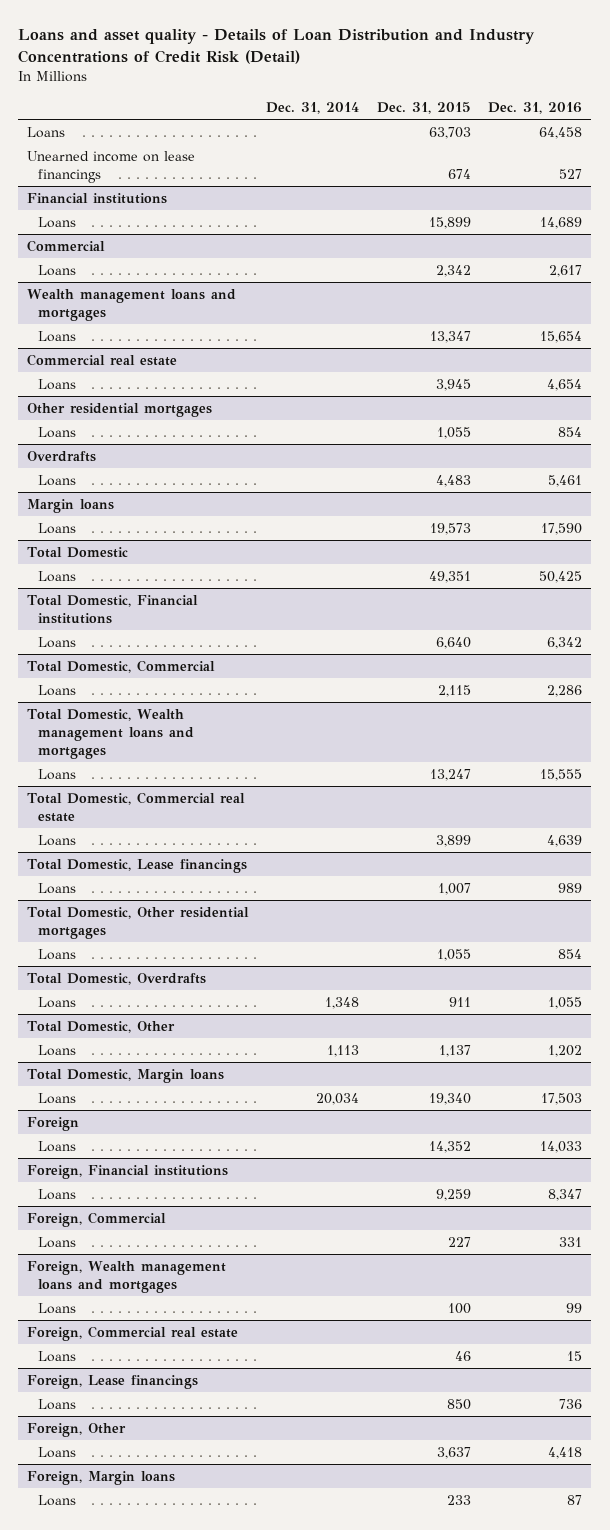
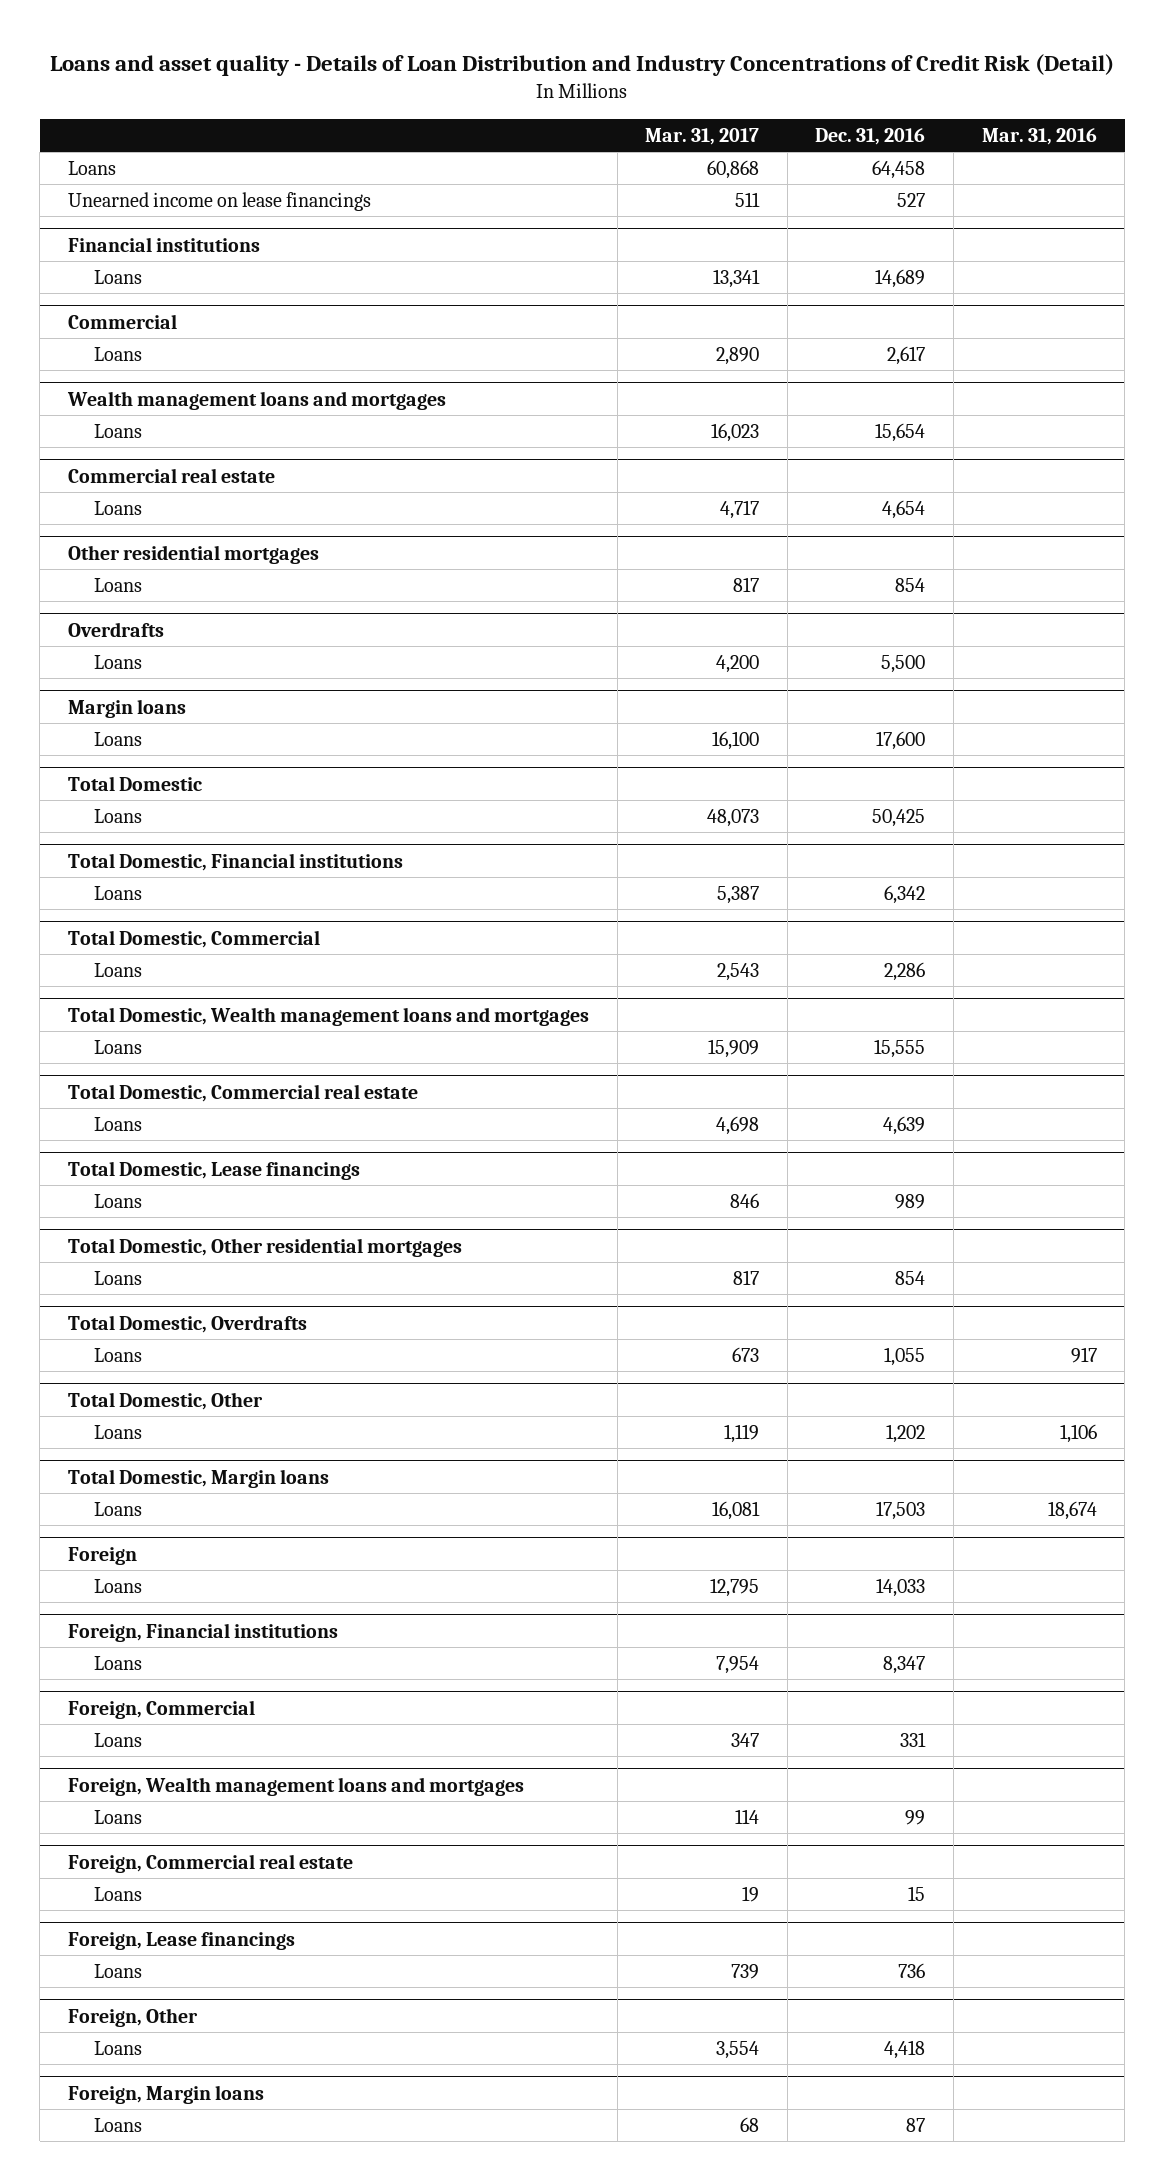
- | Dec. 31, 2014 | Dec. 31, 2015 | Dec. 31, 2016
+ | Mar. 31, 2017 | Dec. 31, 2016 | Mar. 31, 2016
@ Overdrafts
- Loans | | 4,483 | 5,461
+ Loans | 4,200 | 5,500 |
@ Margin loans
- Loans | | 19,573 | 17,590
+ Loans | 16,100 | 17,600 |

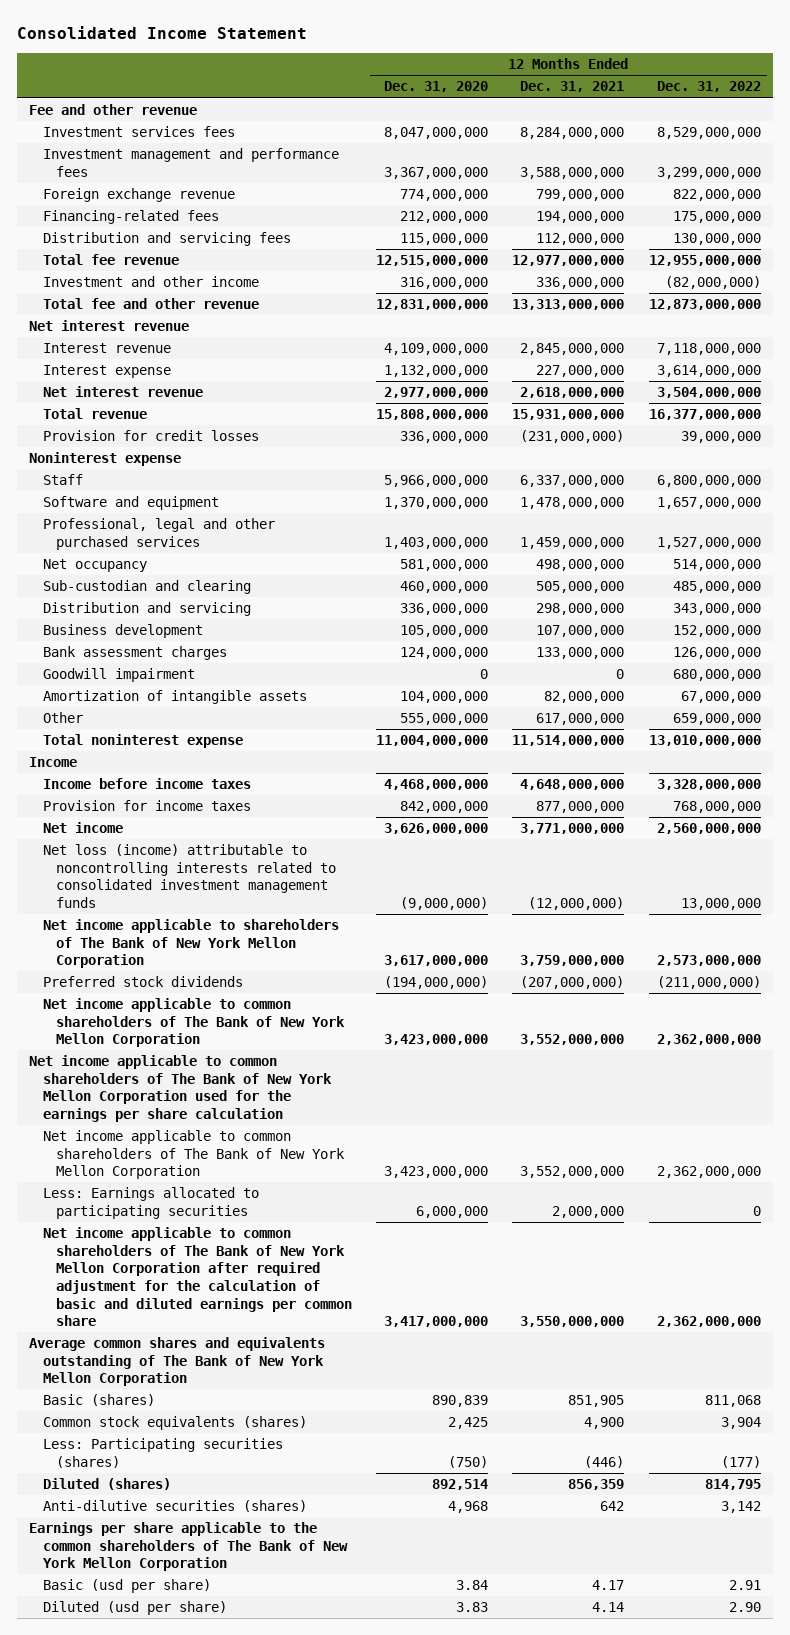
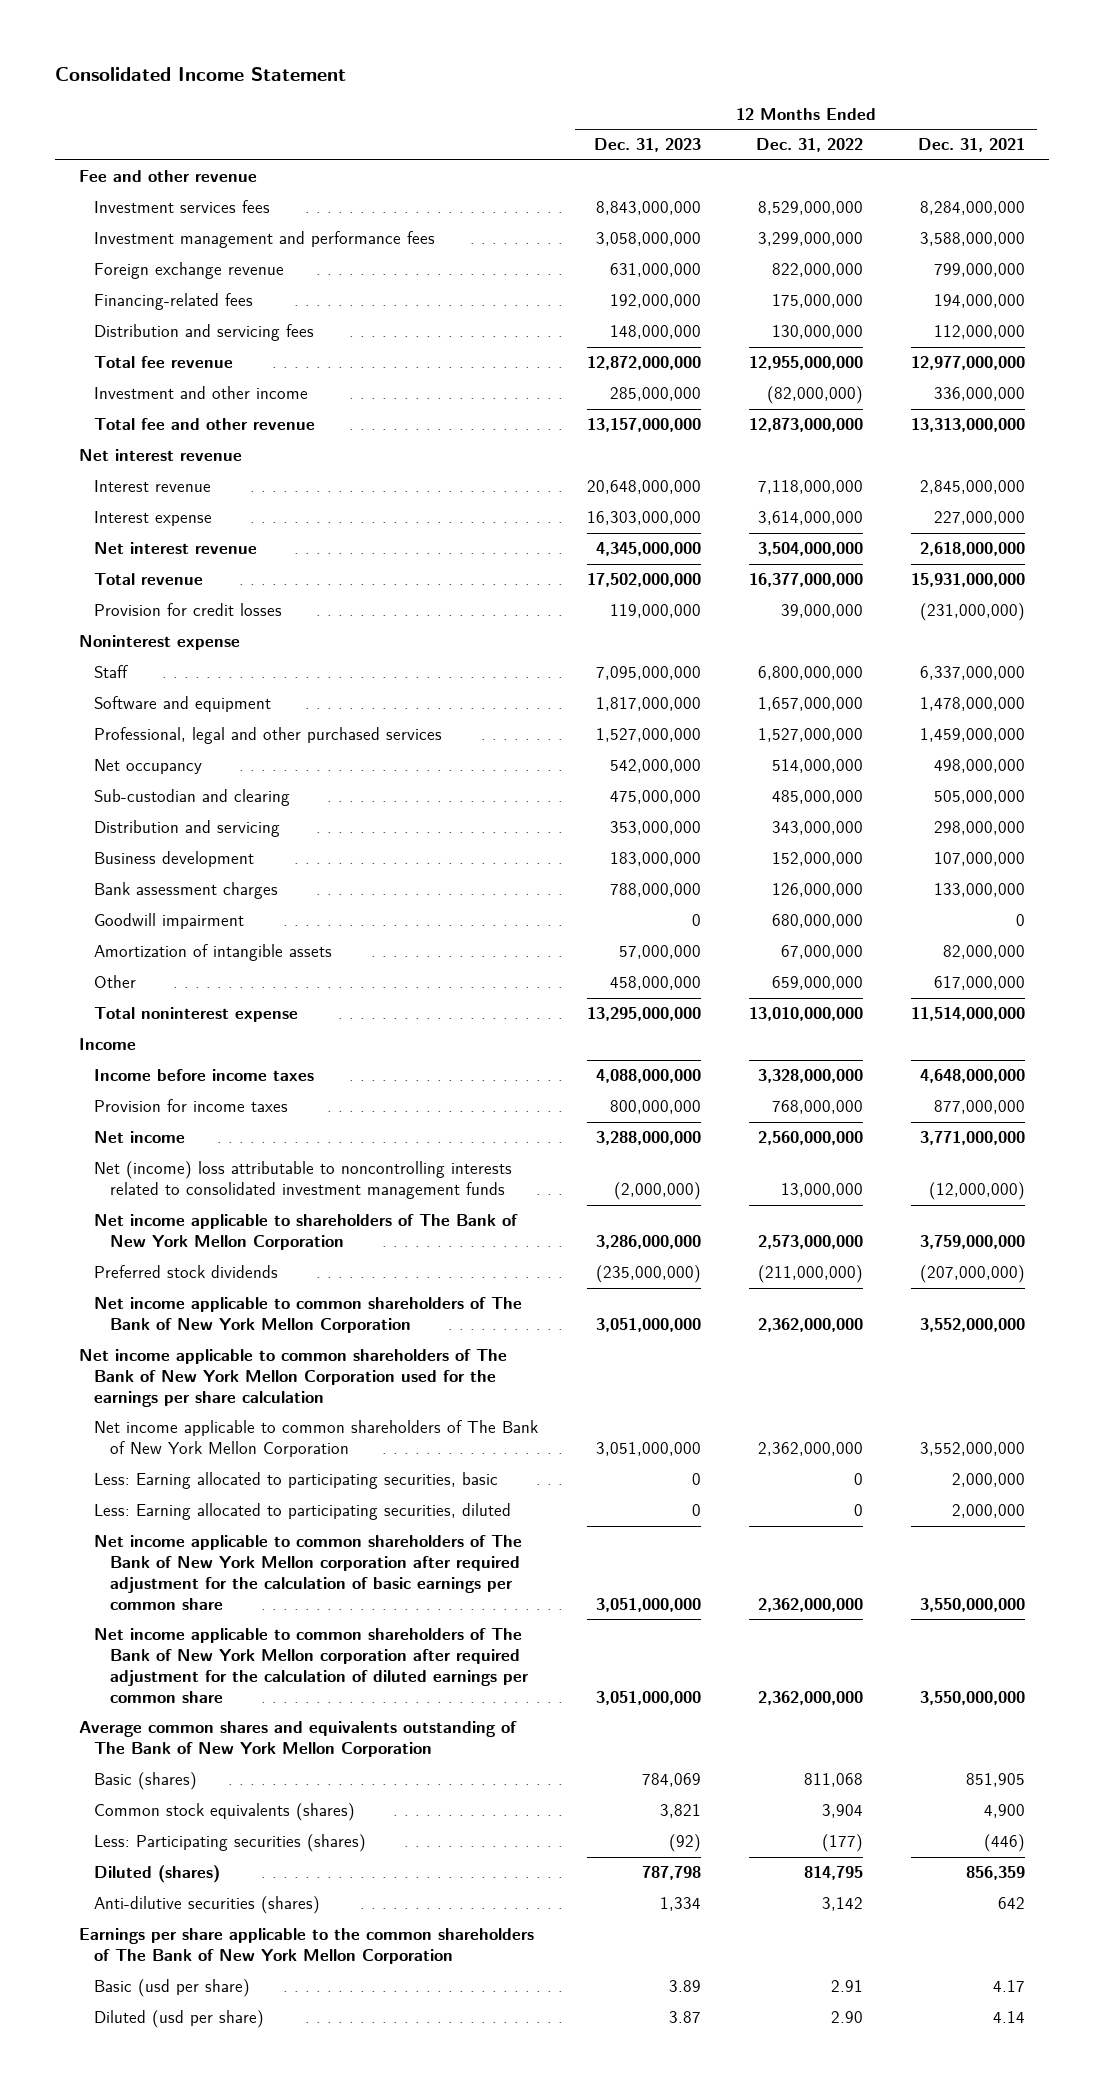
- | 12 Months Ended Dec. 31, 2020 | 12 Months Ended Dec. 31, 2021 | 12 Months Ended Dec. 31, 2022
+ | 12 Months Ended Dec. 31, 2023 | 12 Months Ended Dec. 31, 2022 | 12 Months Ended Dec. 31, 2021
- Net loss (income) attributable to noncontrolling interests related to consolidated investment management funds | (9,000,000) | (12,000,000) | 13,000,000
+ Net (income) loss attributable to noncontrolling interests related to consolidated investment management funds | (2,000,000) | 13,000,000 | (12,000,000)
- Less: Earnings allocated to participating securities | 6,000,000 | 2,000,000 | 0
- Net income applicable to common shareholders of The Bank of New York Mellon Corporation after required adjustment for the calculation of basic and diluted earnings per common share | 3,417,000,000 | 3,550,000,000 | 2,362,000,000
+ Less: Earning allocated to participating securities, basic | 0 | 0 | 2,000,000
+ Less: Earning allocated to participating securities, diluted | 0 | 0 | 2,000,000
+ Net income applicable to common shareholders of The Bank of New York Mellon corporation after required adjustment for the calculation of basic earnings per common share | 3,051,000,000 | 2,362,000,000 | 3,550,000,000
+ Net income applicable to common shareholders of The Bank of New York Mellon corporation after required adjustment for the calculation of diluted earnings per common share | 3,051,000,000 | 2,362,000,000 | 3,550,000,000

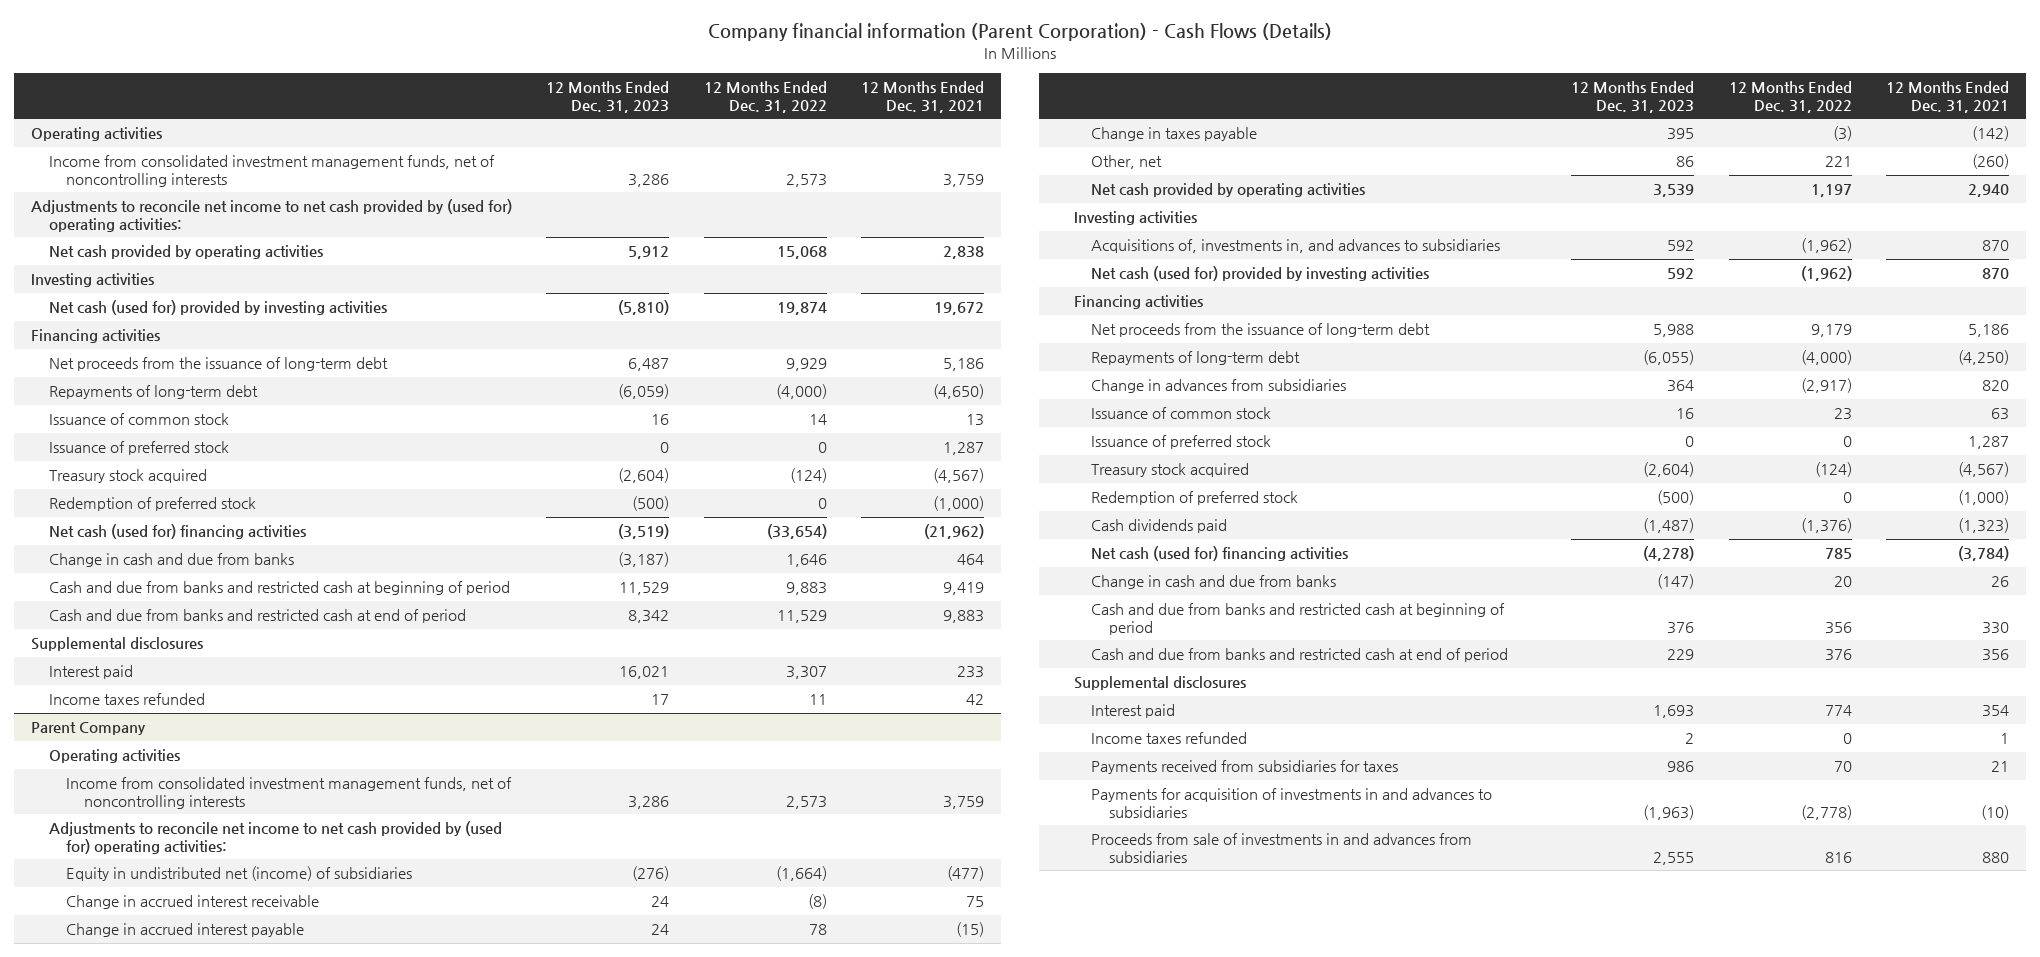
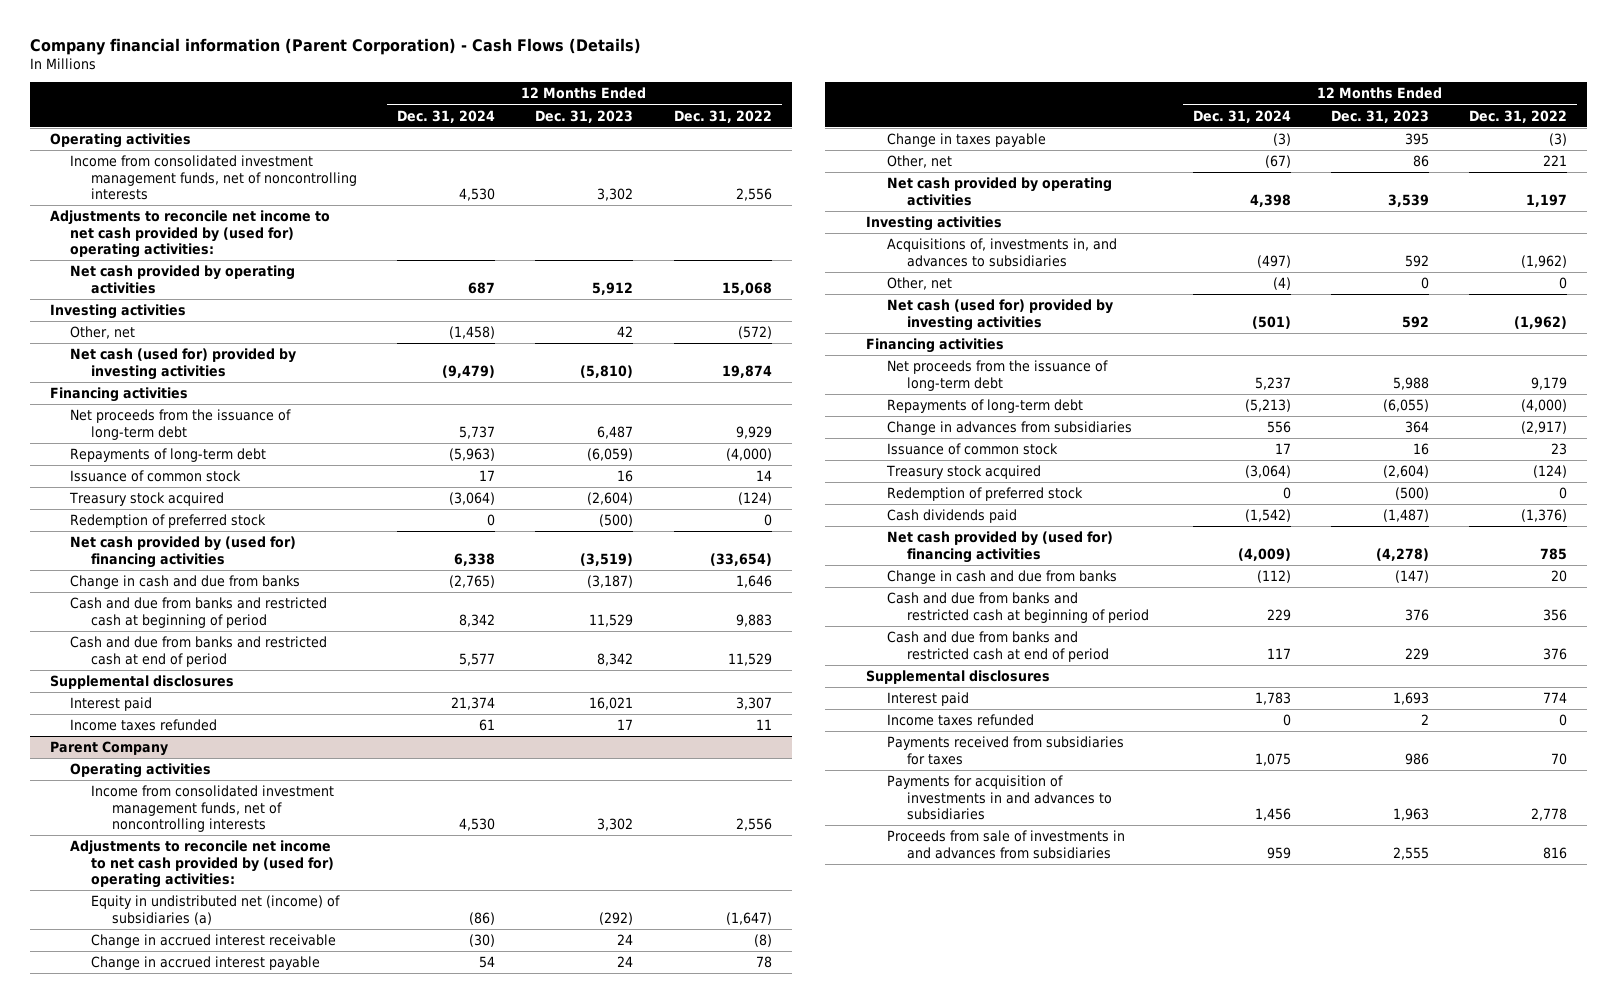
- | 12 Months Ended Dec. 31, 2023 | 12 Months Ended Dec. 31, 2022 | 12 Months Ended Dec. 31, 2021
+ | 12 Months Ended Dec. 31, 2024 | 12 Months Ended Dec. 31, 2023 | 12 Months Ended Dec. 31, 2022
- Income from consolidated investment management funds, net of noncontrolling interests | 3,286 | 2,573 | 3,759
+ Income from consolidated investment management funds, net of noncontrolling interests | 4,530 | 3,302 | 2,556
+ Other, net | (1,458) | 42 | (572)
- Issuance of preferred stock | 0 | 0 | 1,287
- Net cash (used for) financing activities | (3,519) | (33,654) | (21,962)
+ Net cash provided by (used for) financing activities | 6,338 | (3,519) | (33,654)
@ Parent Company
- Income from consolidated investment management funds, net of noncontrolling interests | 3,286 | 2,573 | 3,759
+ Income from consolidated investment management funds, net of noncontrolling interests | 4,530 | 3,302 | 2,556
- Equity in undistributed net (income) of subsidiaries | (276) | (1,664) | (477)
+ Equity in undistributed net (income) of subsidiaries (a) | (86) | (292) | (1,647)
+ Other, net | (4) | 0 | 0
- Issuance of preferred stock | 0 | 0 | 1,287
- Net cash (used for) financing activities | (4,278) | 785 | (3,784)
+ Net cash provided by (used for) financing activities | (4,009) | (4,278) | 785
- Payments for acquisition of investments in and advances to subsidiaries | (1,963) | (2,778) | (10)
+ Payments for acquisition of investments in and advances to subsidiaries | 1,456 | 1,963 | 2,778

